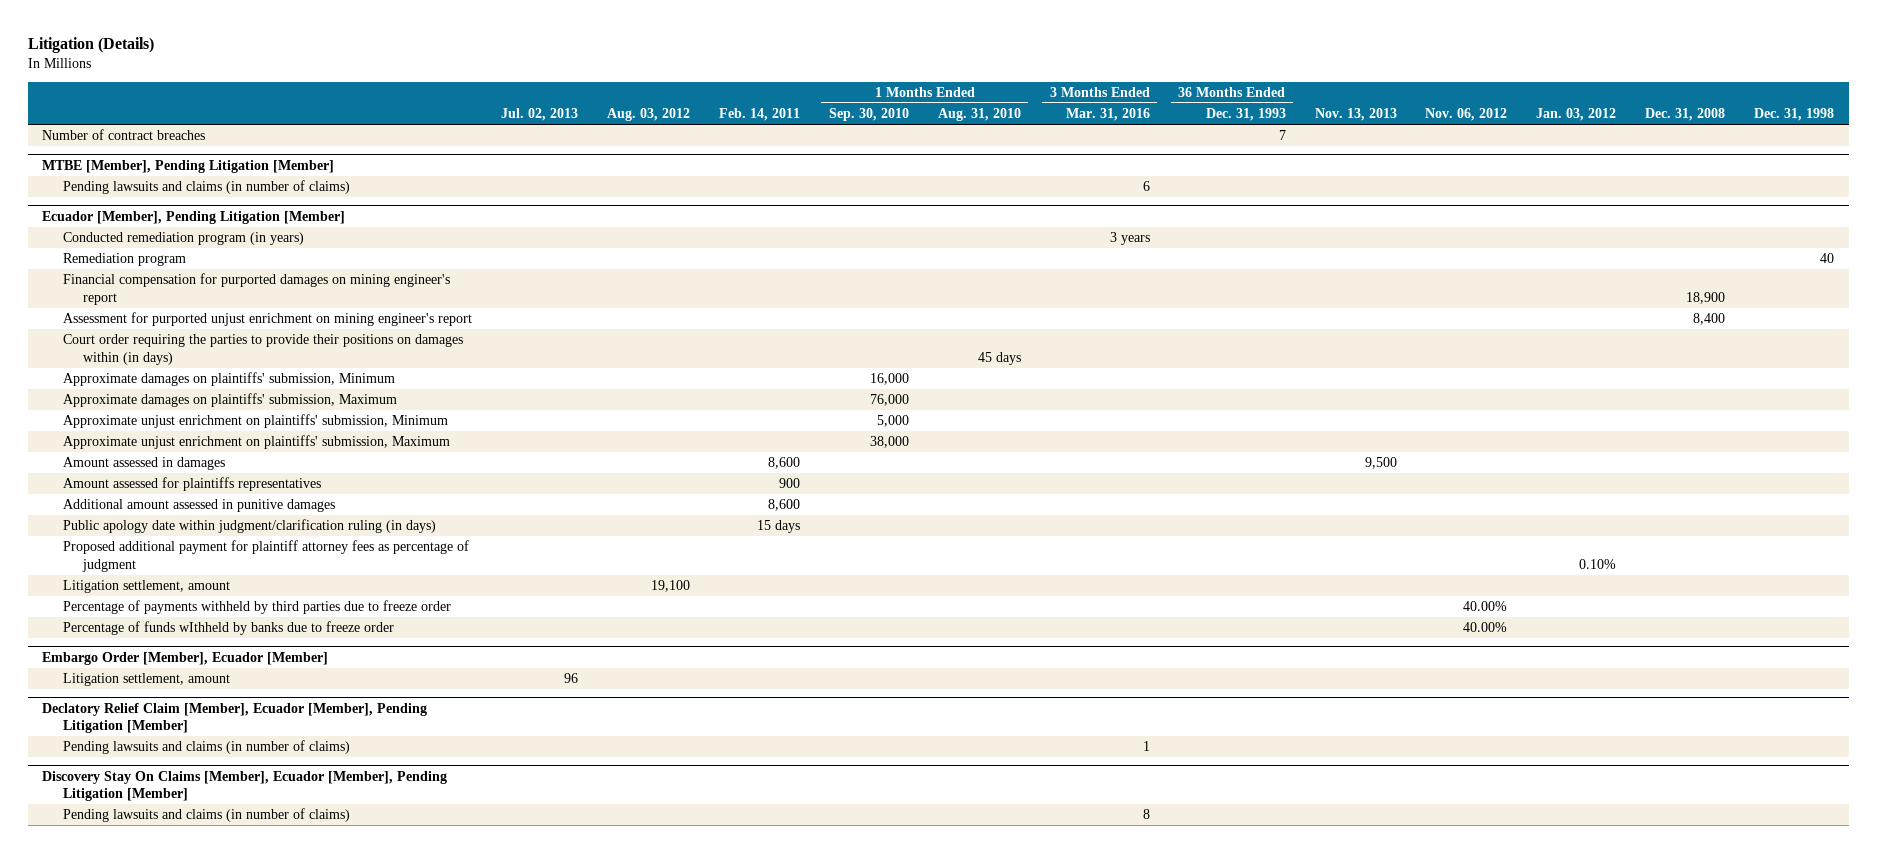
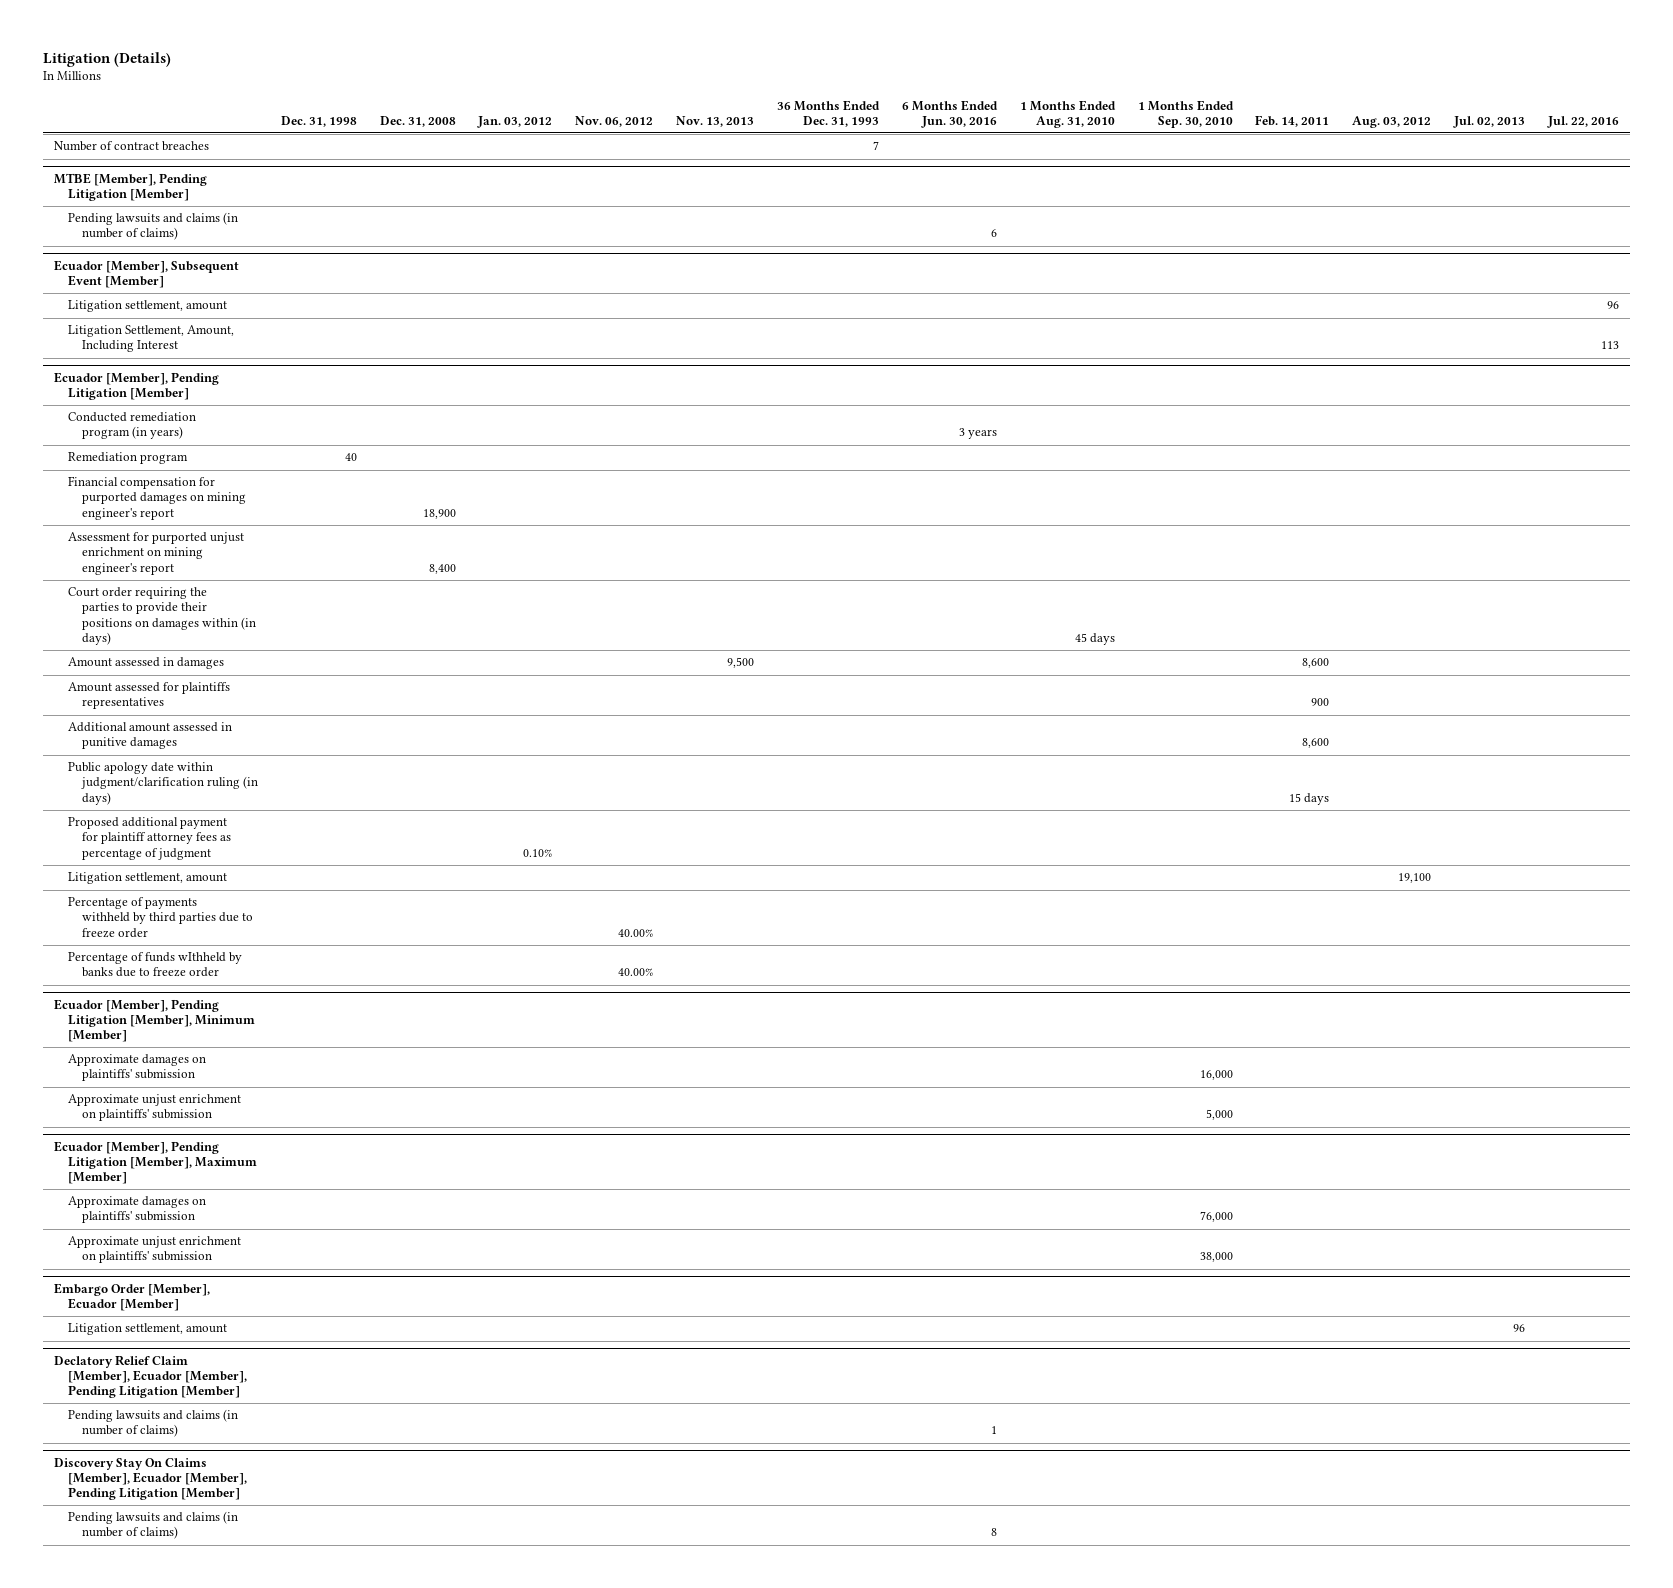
- | Jul. 02, 2013 | Aug. 03, 2012 | Feb. 14, 2011 | 1 Months Ended Sep. 30, 2010 | 1 Months Ended Aug. 31, 2010 | 3 Months Ended Mar. 31, 2016 | 36 Months Ended Dec. 31, 1993 | Nov. 13, 2013 | Nov. 06, 2012 | Jan. 03, 2012 | Dec. 31, 2008 | Dec. 31, 1998
+ | Dec. 31, 1998 | Dec. 31, 2008 | Jan. 03, 2012 | Nov. 06, 2012 | Nov. 13, 2013 | 36 Months Ended Dec. 31, 1993 | 6 Months Ended Jun. 30, 2016 | 1 Months Ended Aug. 31, 2010 | 1 Months Ended Sep. 30, 2010 | Feb. 14, 2011 | Aug. 03, 2012 | Jul. 02, 2013 | Jul. 22, 2016
+ Ecuador [Member], Subsequent Event [Member]
+ Litigation settlement, amount | | | | | | | | | | | | | 96
+ Litigation Settlement, Amount, Including Interest | | | | | | | | | | | | | 113
@ Ecuador [Member], Pending Litigation [Member]
- Approximate damages on plaintiffs' submission, Minimum | | | | 16,000 | | | | | | | |
- Approximate damages on plaintiffs' submission, Maximum | | | | 76,000 | | | | | | | |
- Approximate unjust enrichment on plaintiffs' submission, Minimum | | | | 5,000 | | | | | | | |
- Approximate unjust enrichment on plaintiffs' submission, Maximum | | | | 38,000 | | | | | | | |
+ Ecuador [Member], Pending Litigation [Member], Minimum [Member]
+ Approximate damages on plaintiffs' submission | | | | | | | | | 16,000 | | | |
+ Approximate unjust enrichment on plaintiffs' submission | | | | | | | | | 5,000 | | | |
+ Ecuador [Member], Pending Litigation [Member], Maximum [Member]
+ Approximate damages on plaintiffs' submission | | | | | | | | | 76,000 | | | |
+ Approximate unjust enrichment on plaintiffs' submission | | | | | | | | | 38,000 | | | |

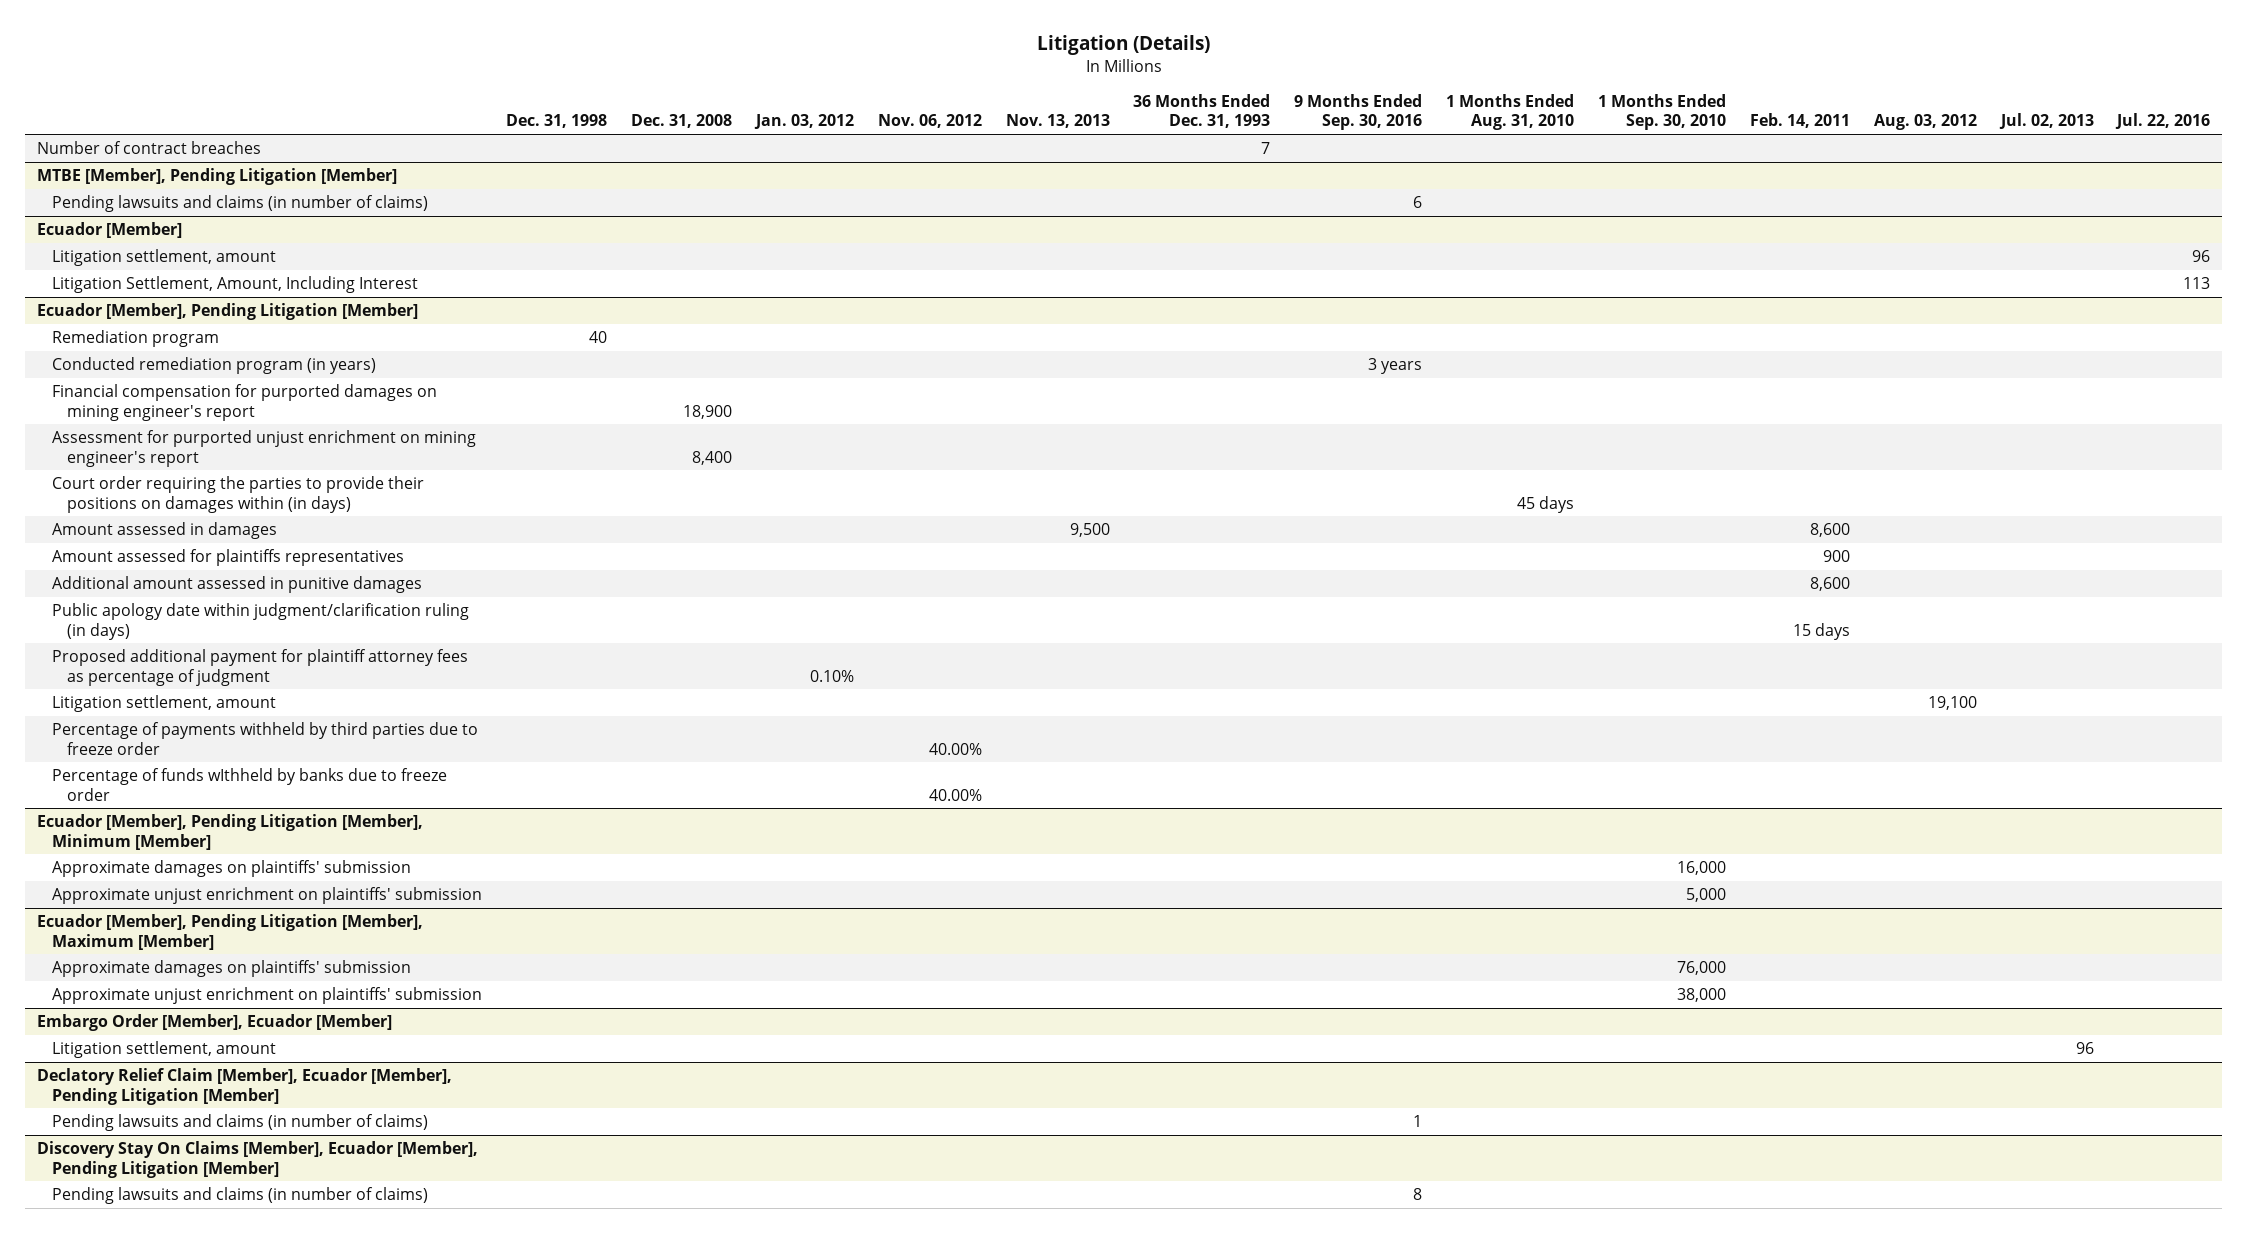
- | Dec. 31, 1998 | Dec. 31, 2008 | Jan. 03, 2012 | Nov. 06, 2012 | Nov. 13, 2013 | 36 Months Ended Dec. 31, 1993 | 6 Months Ended Jun. 30, 2016 | 1 Months Ended Aug. 31, 2010 | 1 Months Ended Sep. 30, 2010 | Feb. 14, 2011 | Aug. 03, 2012 | Jul. 02, 2013 | Jul. 22, 2016
+ | Dec. 31, 1998 | Dec. 31, 2008 | Jan. 03, 2012 | Nov. 06, 2012 | Nov. 13, 2013 | 36 Months Ended Dec. 31, 1993 | 9 Months Ended Sep. 30, 2016 | 1 Months Ended Aug. 31, 2010 | 1 Months Ended Sep. 30, 2010 | Feb. 14, 2011 | Aug. 03, 2012 | Jul. 02, 2013 | Jul. 22, 2016
- Ecuador [Member], Subsequent Event [Member]
+ Ecuador [Member]
@ Ecuador [Member], Pending Litigation [Member]
moved down: Conducted remediation program (in years) | | | | | | | 3 years | | | | | |

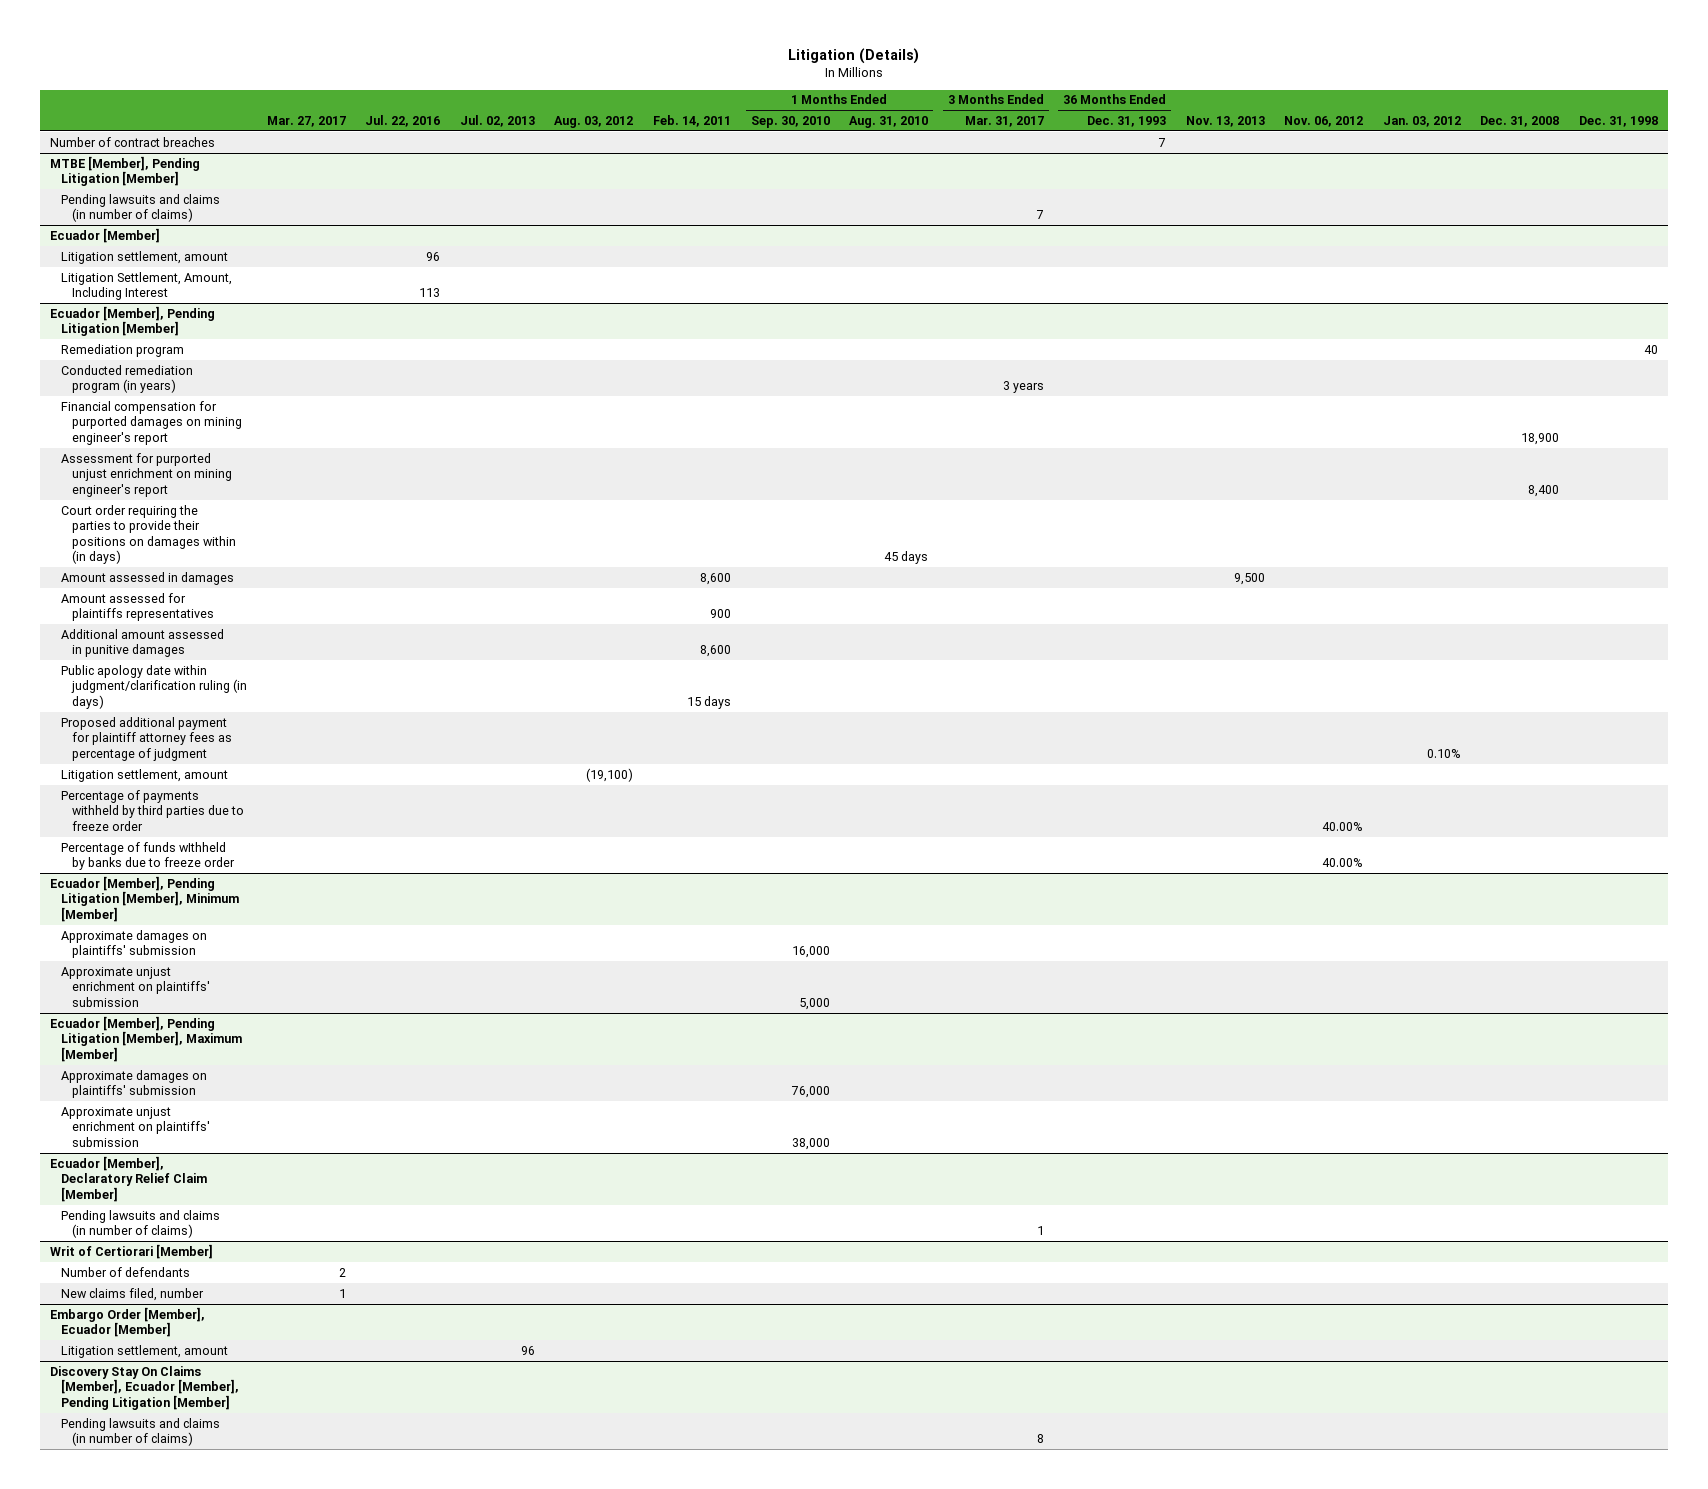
- | Dec. 31, 1998 | Dec. 31, 2008 | Jan. 03, 2012 | Nov. 06, 2012 | Nov. 13, 2013 | 36 Months Ended Dec. 31, 1993 | 9 Months Ended Sep. 30, 2016 | 1 Months Ended Aug. 31, 2010 | 1 Months Ended Sep. 30, 2010 | Feb. 14, 2011 | Aug. 03, 2012 | Jul. 02, 2013 | Jul. 22, 2016
+ | Mar. 27, 2017 | Jul. 22, 2016 | Jul. 02, 2013 | Aug. 03, 2012 | Feb. 14, 2011 | 1 Months Ended Sep. 30, 2010 | 1 Months Ended Aug. 31, 2010 | 3 Months Ended Mar. 31, 2017 | 36 Months Ended Dec. 31, 1993 | Nov. 13, 2013 | Nov. 06, 2012 | Jan. 03, 2012 | Dec. 31, 2008 | Dec. 31, 1998
@ Ecuador [Member], Pending Litigation [Member]
- Litigation settlement, amount | | | | | | | | | | | 19,100 | |
+ Litigation settlement, amount | | | | (19,100) | | | | | | | | | |
+ Ecuador [Member], Declaratory Relief Claim [Member]
+ Pending lawsuits and claims (in number of claims) | | | | | | | | 1 | | | | | |
+ Writ of Certiorari [Member]
+ Number of defendants | 2 | | | | | | | | | | | | |
+ New claims filed, number | 1 | | | | | | | | | | | | |
- Declatory Relief Claim [Member], Ecuador [Member], Pending Litigation [Member]
- Pending lawsuits and claims (in number of claims) | | | | | | | 1 | | | | | |

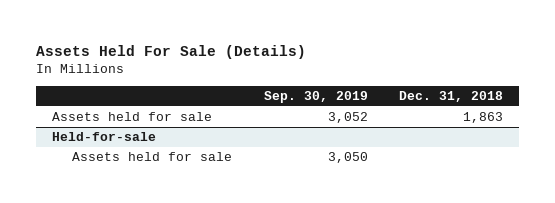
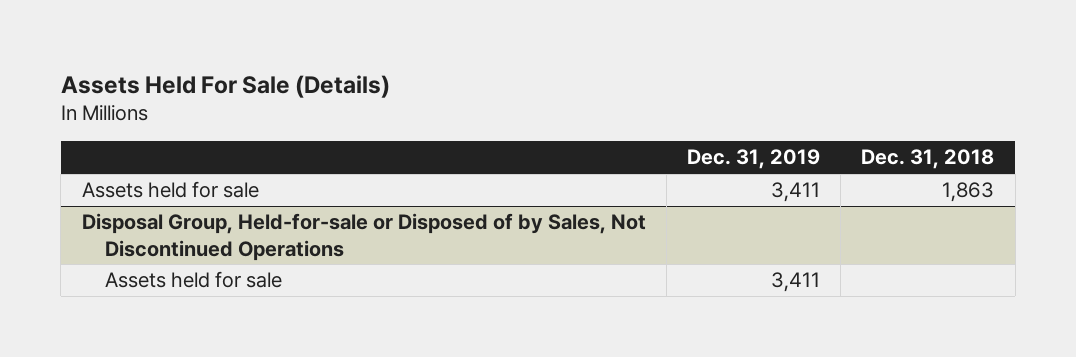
- | Sep. 30, 2019 | Dec. 31, 2018
+ | Dec. 31, 2019 | Dec. 31, 2018
- Held-for-sale
+ Disposal Group, Held-for-sale or Disposed of by Sales, Not Discontinued Operations

